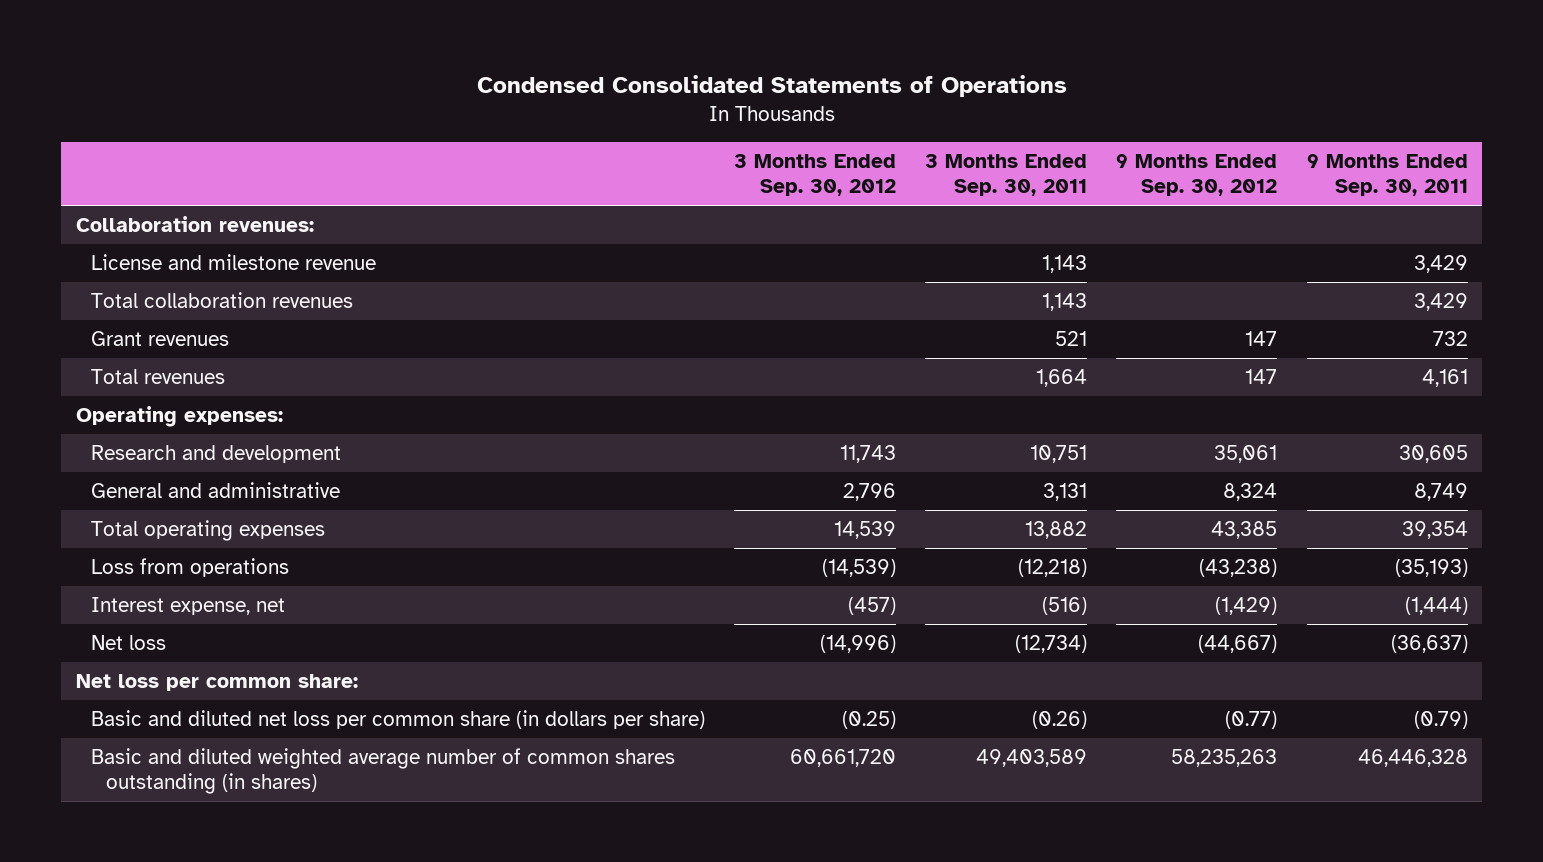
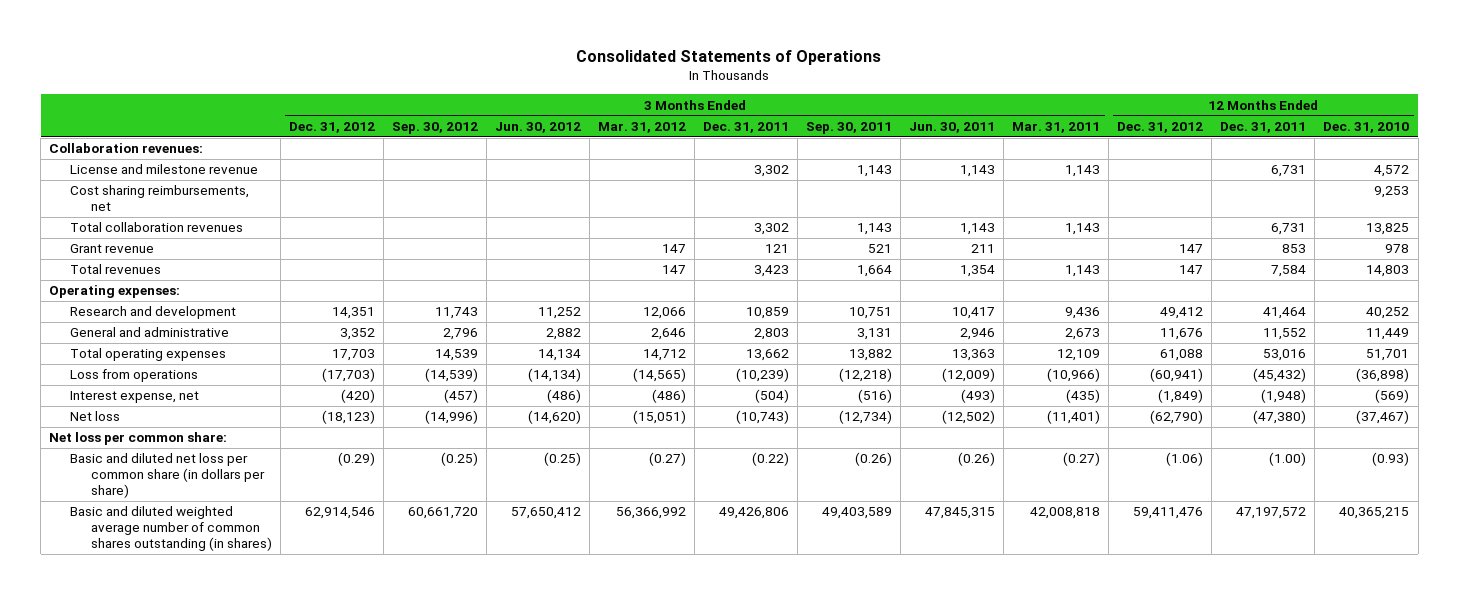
- Condensed Consolidated Statements of Operations
+ Consolidated Statements of Operations
- | 3 Months Ended Sep. 30, 2012 | 3 Months Ended Sep. 30, 2011 | 9 Months Ended Sep. 30, 2012 | 9 Months Ended Sep. 30, 2011
+ | 3 Months Ended Dec. 31, 2012 | 3 Months Ended Sep. 30, 2012 | 3 Months Ended Jun. 30, 2012 | 3 Months Ended Mar. 31, 2012 | 3 Months Ended Dec. 31, 2011 | 3 Months Ended Sep. 30, 2011 | 3 Months Ended Jun. 30, 2011 | 3 Months Ended Mar. 31, 2011 | 12 Months Ended Dec. 31, 2012 | 12 Months Ended Dec. 31, 2011 | 12 Months Ended Dec. 31, 2010
+ Cost sharing reimbursements, net | | | | | | | | | | | 9,253
- Grant revenues | | 521 | 147 | 732
+ Grant revenue | | | | 147 | 121 | 521 | 211 | | 147 | 853 | 978

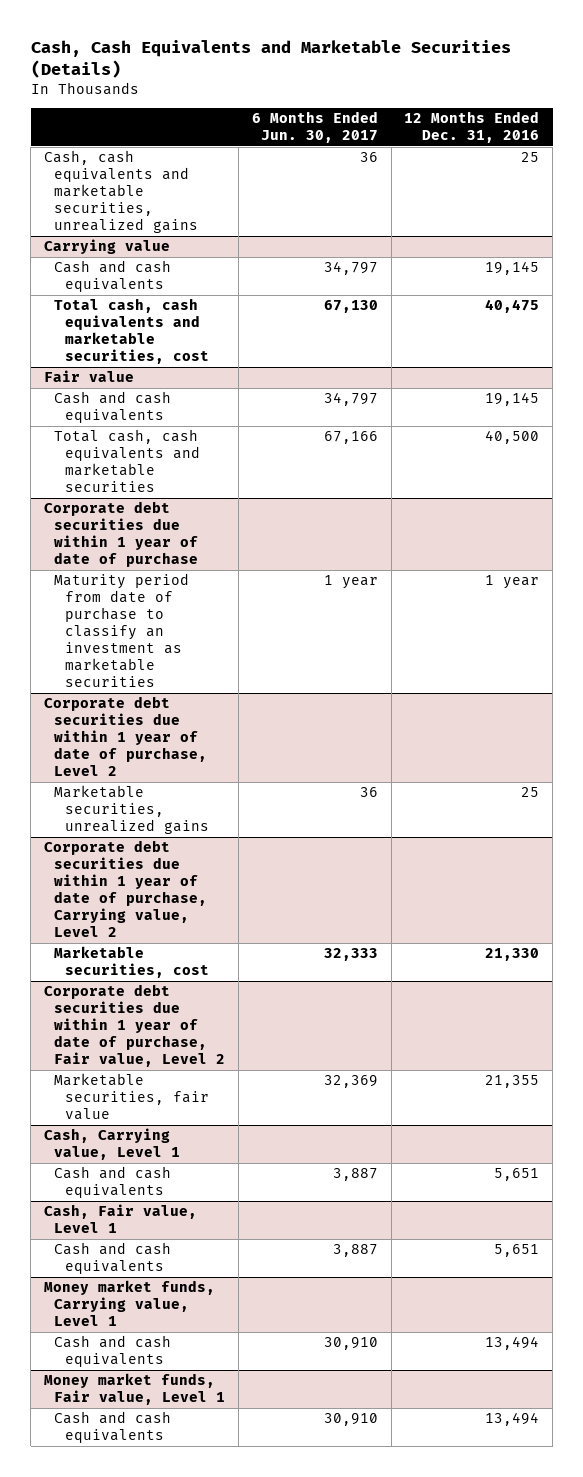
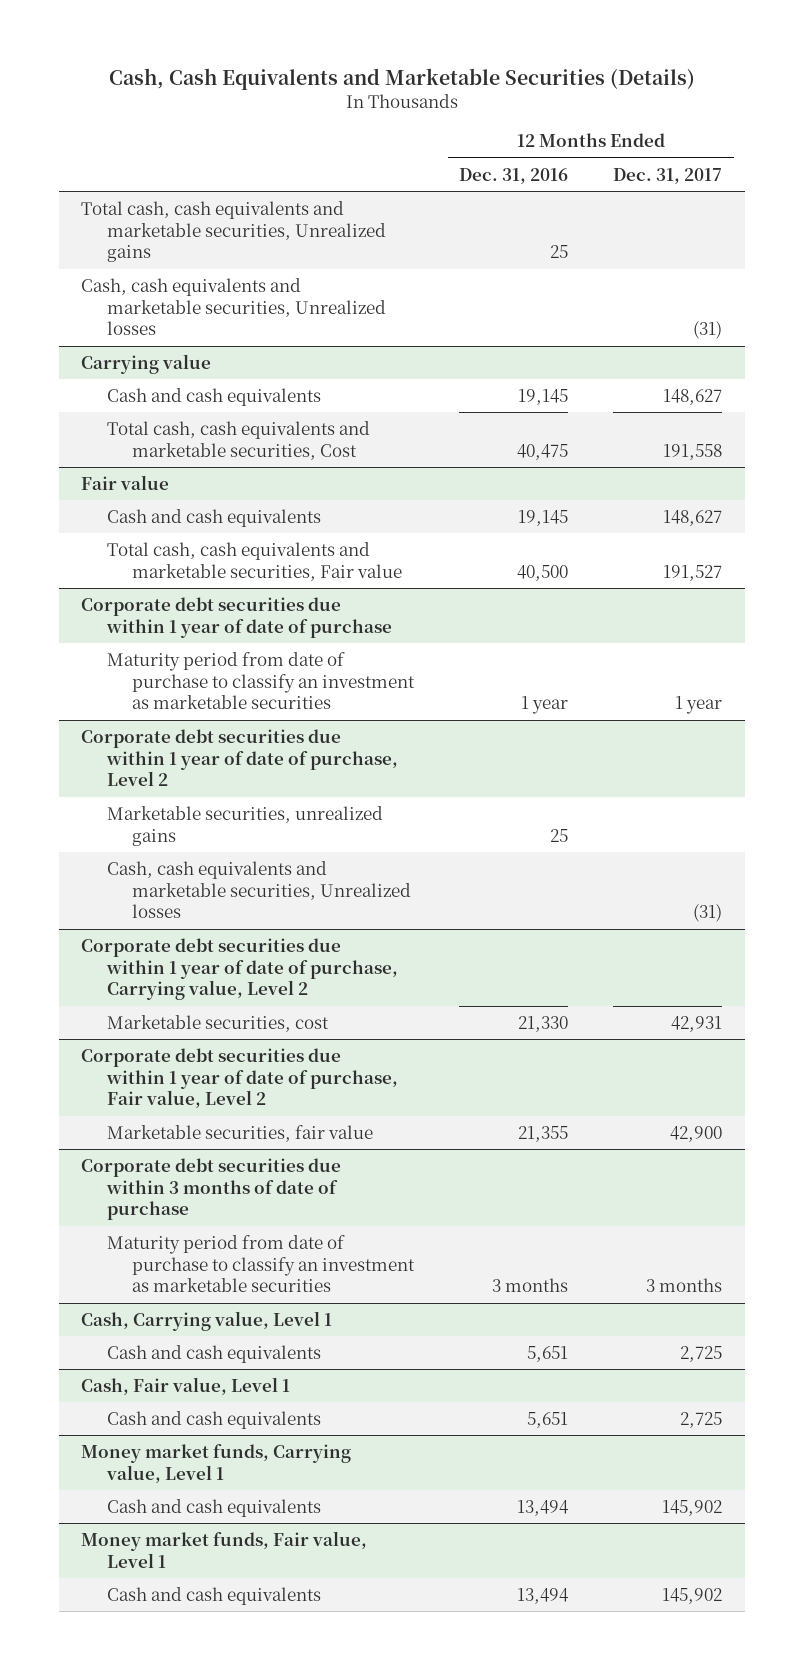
- | 6 Months Ended Jun. 30, 2017 | 12 Months Ended Dec. 31, 2016
+ | 12 Months Ended Dec. 31, 2016 | 12 Months Ended Dec. 31, 2017
- Cash, cash equivalents and marketable securities, unrealized gains | 36 | 25
+ Total cash, cash equivalents and marketable securities, Unrealized gains | 25 |
+ Cash, cash equivalents and marketable securities, Unrealized losses | | (31)
@ Carrying value
- Total cash, cash equivalents and marketable securities, cost | 67,130 | 40,475
+ Total cash, cash equivalents and marketable securities, Cost | 40,475 | 191,558
@ Fair value
- Total cash, cash equivalents and marketable securities | 67,166 | 40,500
+ Total cash, cash equivalents and marketable securities, Fair value | 40,500 | 191,527
@ Corporate debt securities due within 1 year of date of purchase, Level 2
+ Cash, cash equivalents and marketable securities, Unrealized losses | | (31)
+ Corporate debt securities due within 3 months of date of purchase
+ Maturity period from date of purchase to classify an investment as marketable securities | 3 months | 3 months

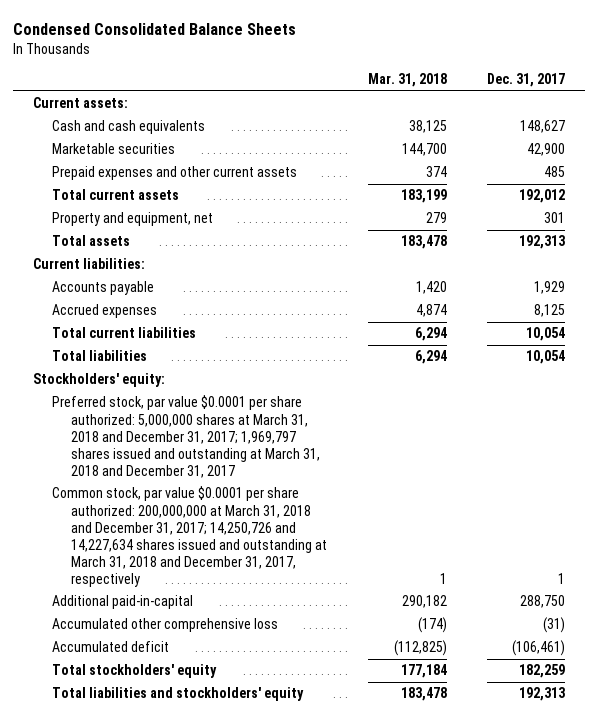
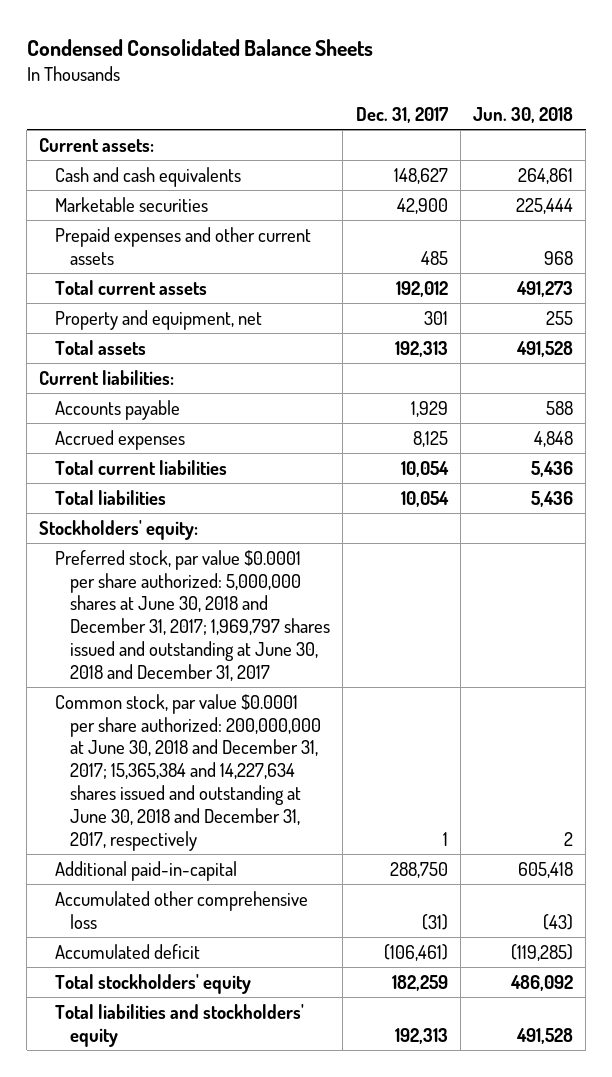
- | Mar. 31, 2018 | Dec. 31, 2017
+ | Dec. 31, 2017 | Jun. 30, 2018
- Preferred stock, par value $0.0001 per share authorized: 5,000,000 shares at March 31, 2018 and December 31, 2017; 1,969,797 shares issued and outstanding at March 31, 2018 and December 31, 2017
- Common stock, par value $0.0001 per share authorized: 200,000,000 at March 31, 2018 and December 31, 2017; 14,250,726 and 14,227,634 shares issued and outstanding at March 31, 2018 and December 31, 2017, respectively | 1 | 1
+ Preferred stock, par value $0.0001 per share authorized: 5,000,000 shares at June 30, 2018 and December 31, 2017; 1,969,797 shares issued and outstanding at June 30, 2018 and December 31, 2017
+ Common stock, par value $0.0001 per share authorized: 200,000,000 at June 30, 2018 and December 31, 2017; 15,365,384 and 14,227,634 shares issued and outstanding at June 30, 2018 and December 31, 2017, respectively | 1 | 2

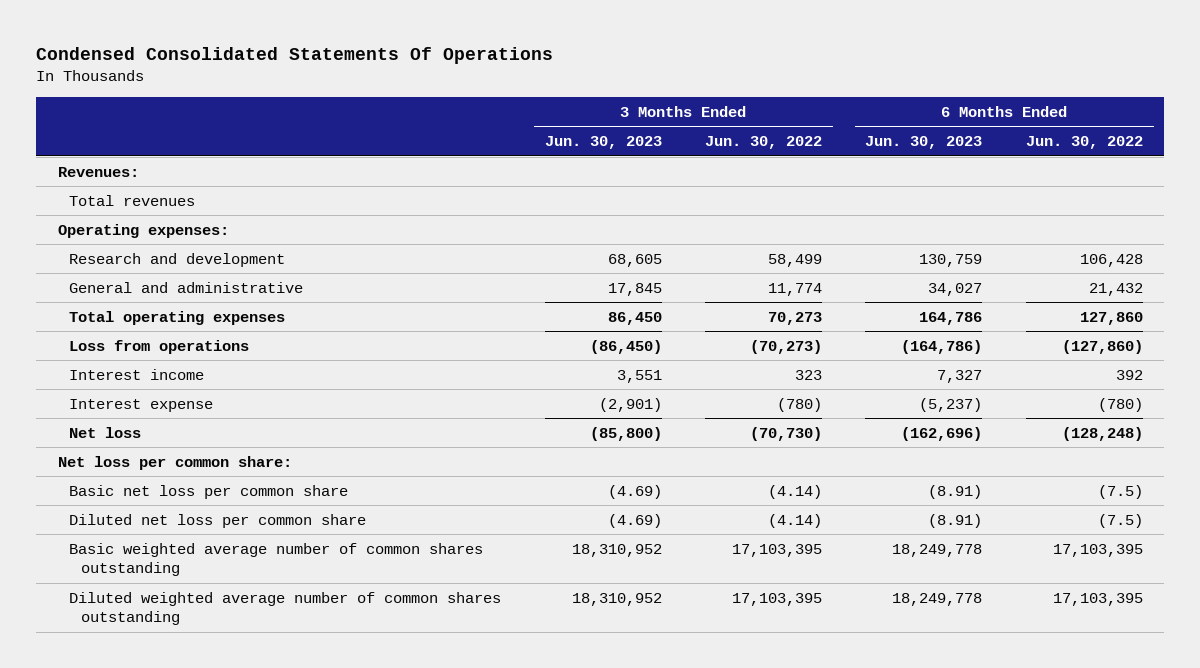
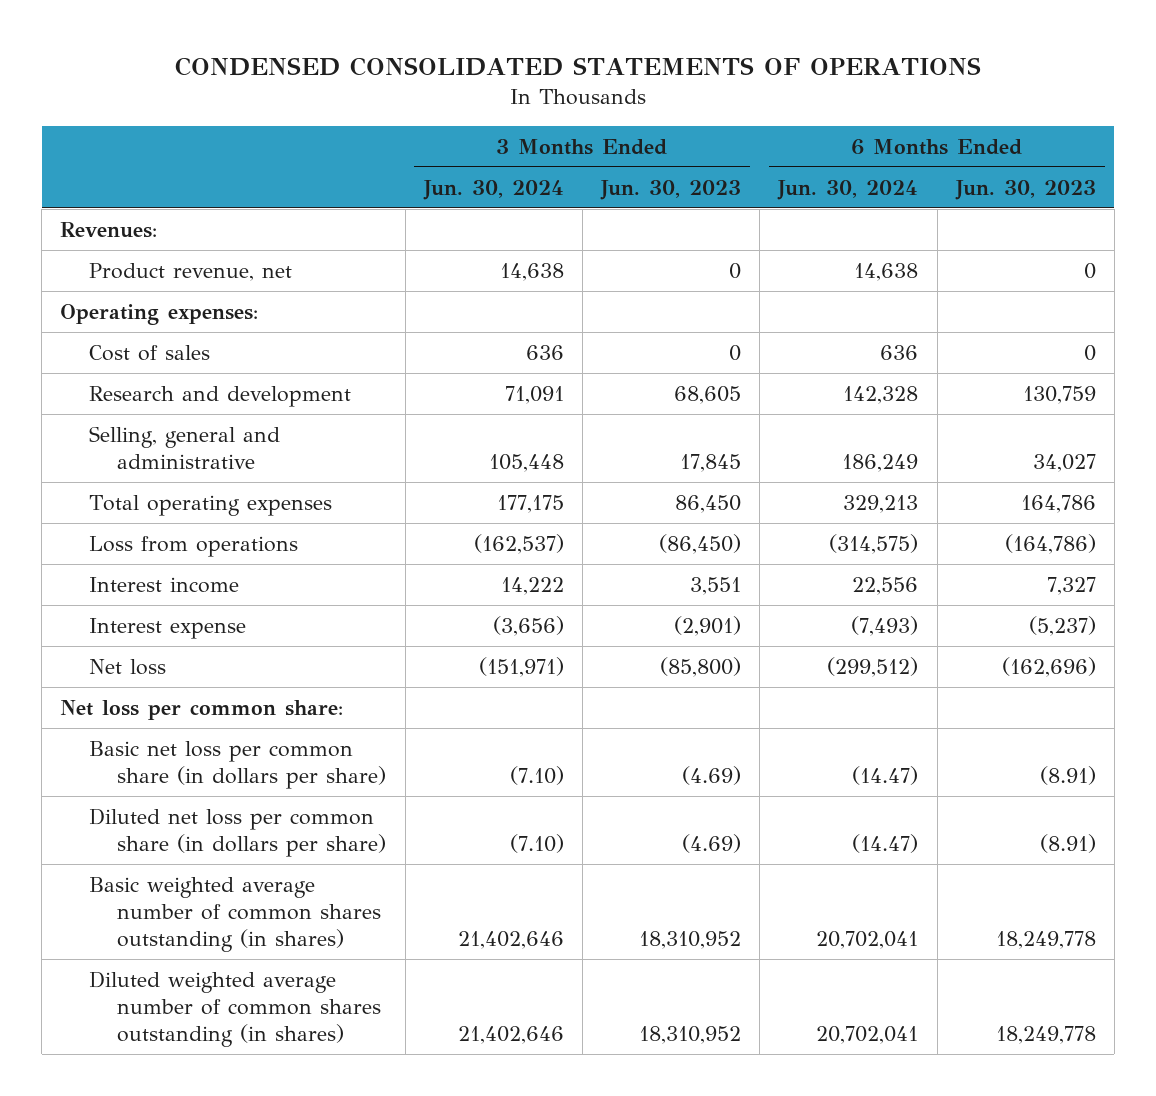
- Condensed Consolidated Statements Of Operations
+ CONDENSED CONSOLIDATED STATEMENTS OF OPERATIONS
- | 3 Months Ended Jun. 30, 2023 | 3 Months Ended Jun. 30, 2022 | 6 Months Ended Jun. 30, 2023 | 6 Months Ended Jun. 30, 2022
+ | 3 Months Ended Jun. 30, 2024 | 3 Months Ended Jun. 30, 2023 | 6 Months Ended Jun. 30, 2024 | 6 Months Ended Jun. 30, 2023
- Total revenues
+ Product revenue, net | 14,638 | 0 | 14,638 | 0
+ Cost of sales | 636 | 0 | 636 | 0
- General and administrative | 17,845 | 11,774 | 34,027 | 21,432
+ Selling, general and administrative | 105,448 | 17,845 | 186,249 | 34,027
- Basic net loss per common share | (4.69) | (4.14) | (8.91) | (7.5)
- Diluted net loss per common share | (4.69) | (4.14) | (8.91) | (7.5)
- Basic weighted average number of common shares outstanding | 18,310,952 | 17,103,395 | 18,249,778 | 17,103,395
- Diluted weighted average number of common shares outstanding | 18,310,952 | 17,103,395 | 18,249,778 | 17,103,395
+ Basic net loss per common share (in dollars per share) | (7.10) | (4.69) | (14.47) | (8.91)
+ Diluted net loss per common share (in dollars per share) | (7.10) | (4.69) | (14.47) | (8.91)
+ Basic weighted average number of common shares outstanding (in shares) | 21,402,646 | 18,310,952 | 20,702,041 | 18,249,778
+ Diluted weighted average number of common shares outstanding (in shares) | 21,402,646 | 18,310,952 | 20,702,041 | 18,249,778

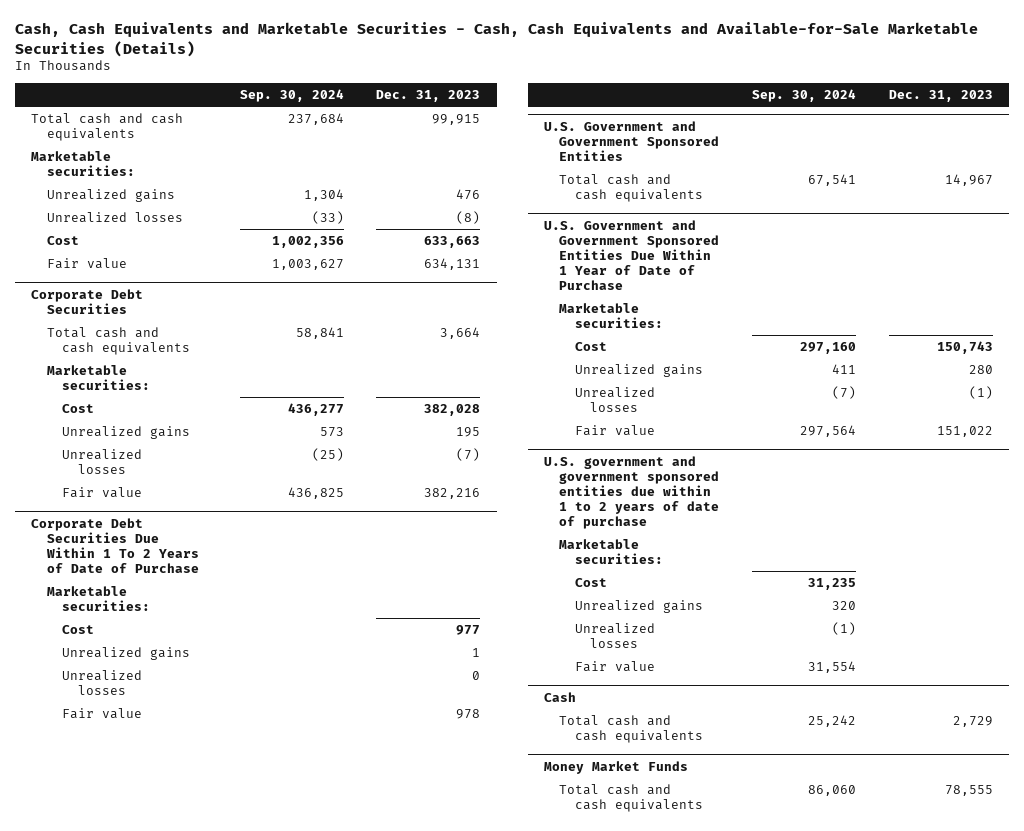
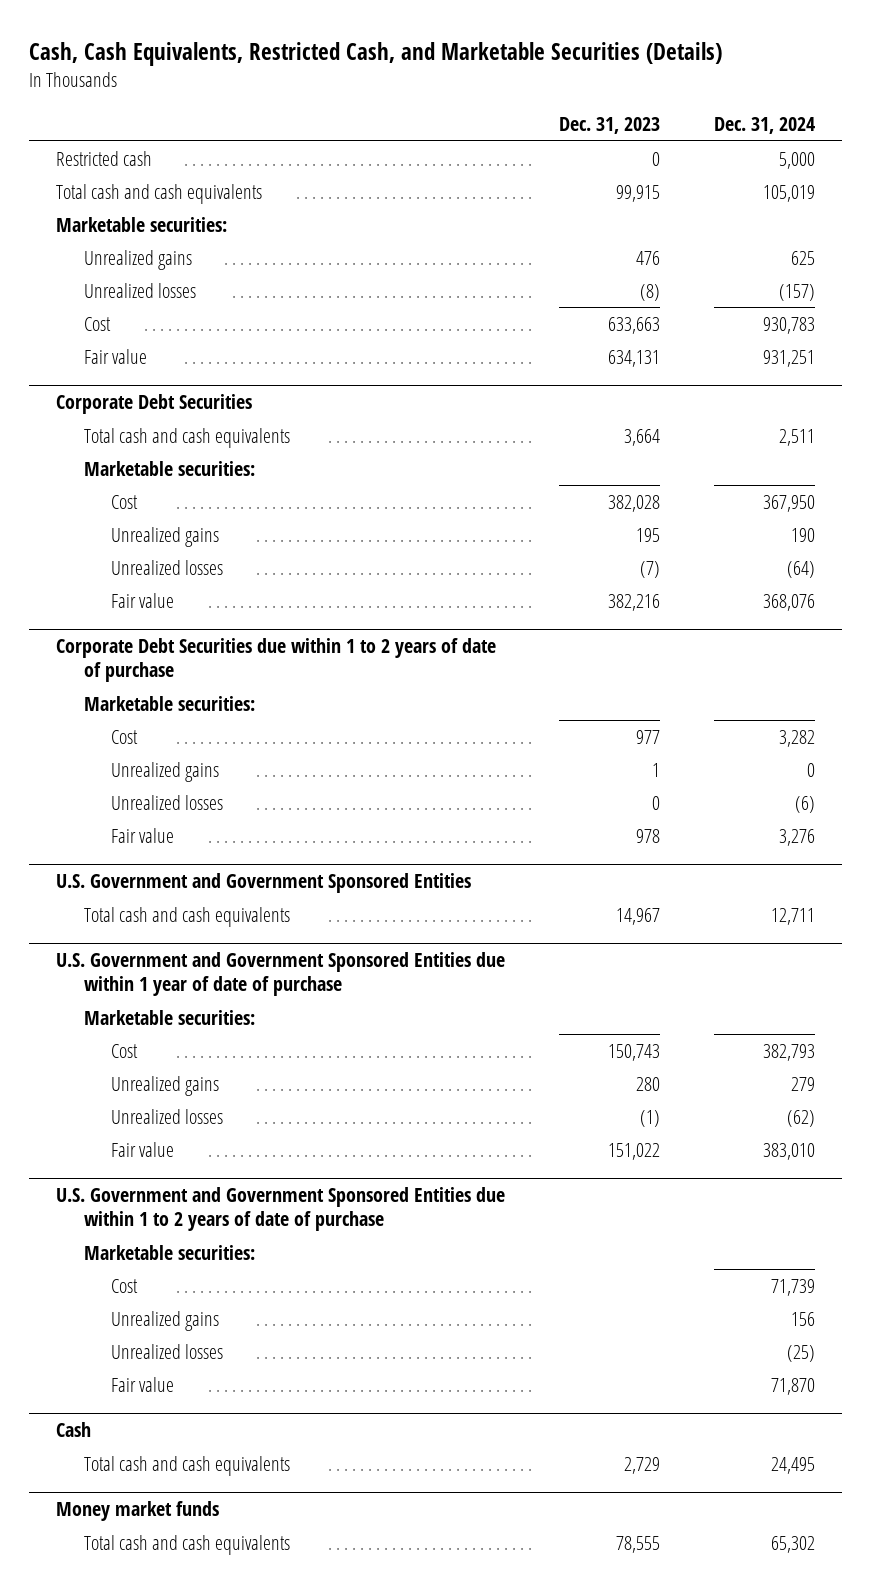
- Cash, Cash Equivalents and Marketable Securities - Cash, Cash Equivalents and Available-for-Sale Marketable Securities (Details)
+ Cash, Cash Equivalents, Restricted Cash, and Marketable Securities (Details)
- | Sep. 30, 2024 | Dec. 31, 2023
+ | Dec. 31, 2023 | Dec. 31, 2024
+ Restricted cash | 0 | 5,000
- Corporate Debt Securities Due Within 1 To 2 Years of Date of Purchase
+ Corporate Debt Securities due within 1 to 2 years of date of purchase
- U.S. Government and Government Sponsored Entities Due Within 1 Year of Date of Purchase
+ U.S. Government and Government Sponsored Entities due within 1 year of date of purchase
- U.S. government and government sponsored entities due within 1 to 2 years of date of purchase
+ U.S. Government and Government Sponsored Entities due within 1 to 2 years of date of purchase
- Money Market Funds
+ Money market funds

